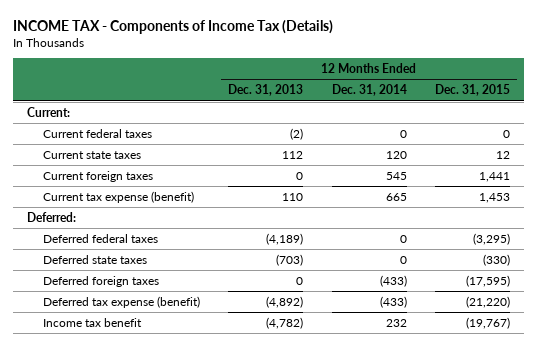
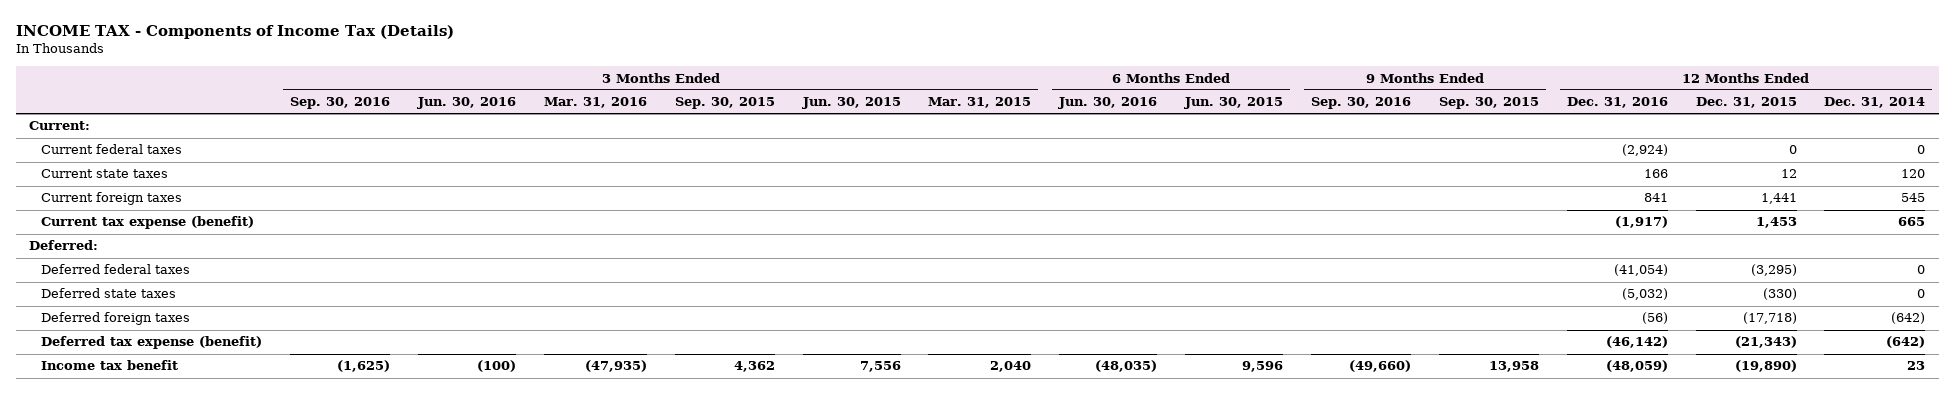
- | 12 Months Ended Dec. 31, 2013 | 12 Months Ended Dec. 31, 2014 | 12 Months Ended Dec. 31, 2015
+ | 3 Months Ended Sep. 30, 2016 | 3 Months Ended Jun. 30, 2016 | 3 Months Ended Mar. 31, 2016 | 3 Months Ended Sep. 30, 2015 | 3 Months Ended Jun. 30, 2015 | 3 Months Ended Mar. 31, 2015 | 6 Months Ended Jun. 30, 2016 | 6 Months Ended Jun. 30, 2015 | 9 Months Ended Sep. 30, 2016 | 9 Months Ended Sep. 30, 2015 | 12 Months Ended Dec. 31, 2016 | 12 Months Ended Dec. 31, 2015 | 12 Months Ended Dec. 31, 2014
- Deferred foreign taxes | 0 | (433) | (17,595)
- Deferred tax expense (benefit) | (4,892) | (433) | (21,220)
- Income tax benefit | (4,782) | 232 | (19,767)
+ Deferred foreign taxes | | | | | | | | | | | (56) | (17,718) | (642)
+ Deferred tax expense (benefit) | | | | | | | | | | | (46,142) | (21,343) | (642)
+ Income tax benefit | (1,625) | (100) | (47,935) | 4,362 | 7,556 | 2,040 | (48,035) | 9,596 | (49,660) | 13,958 | (48,059) | (19,890) | 23

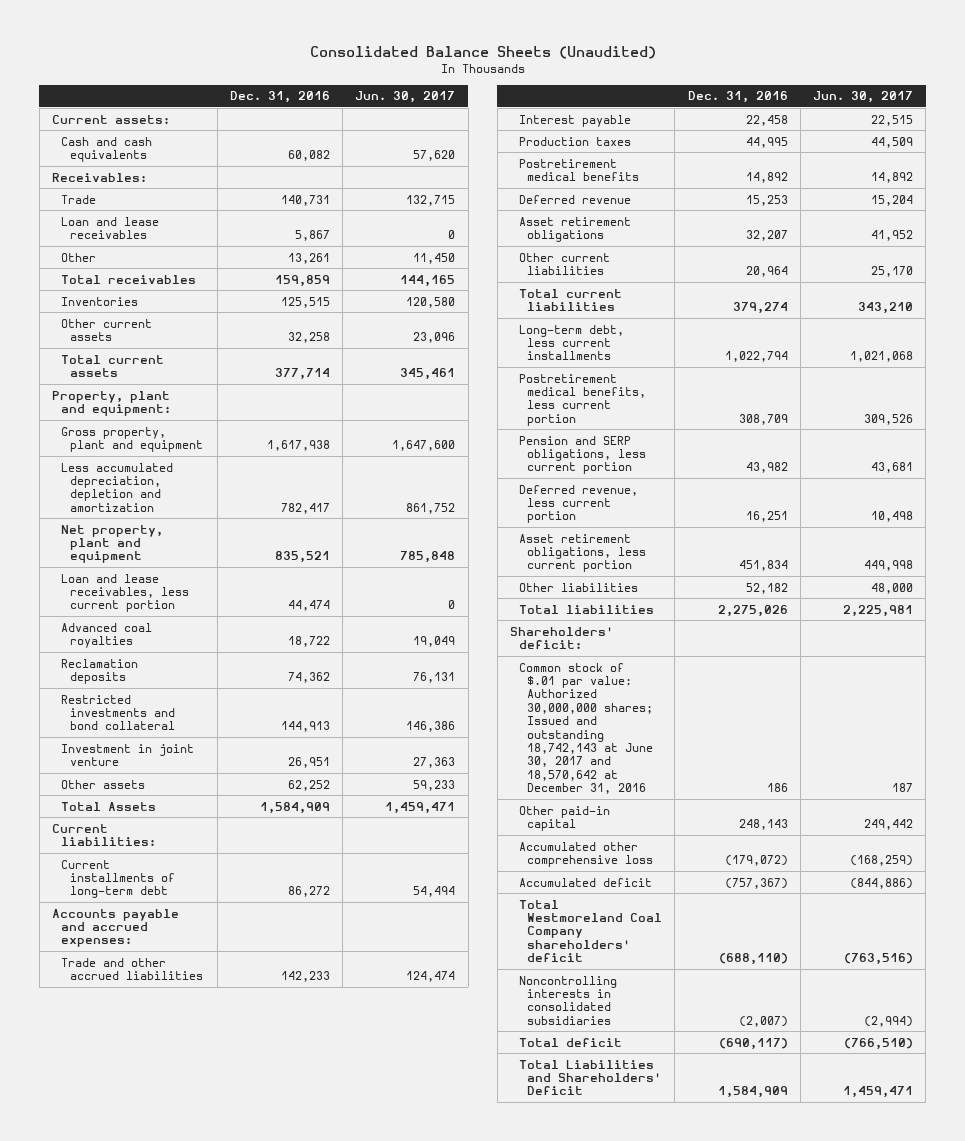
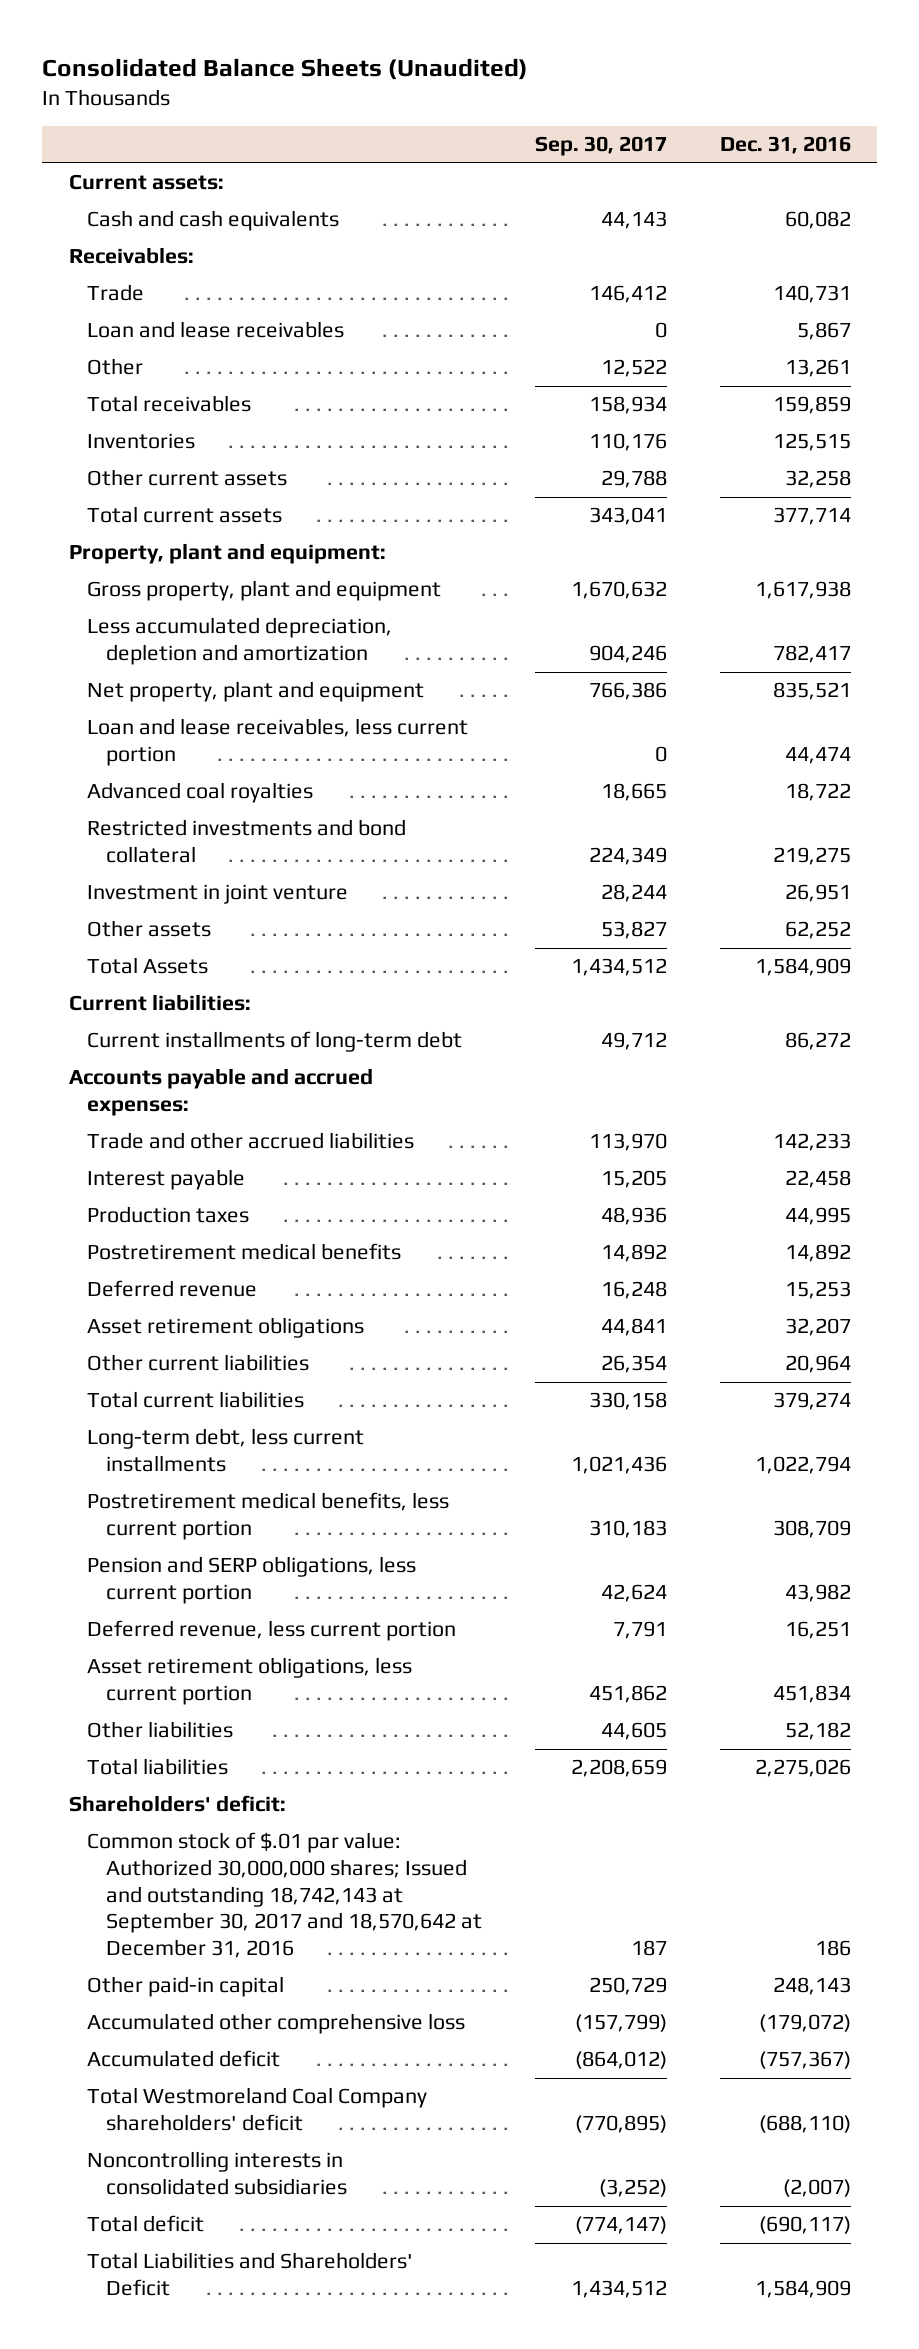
- | Dec. 31, 2016 | Jun. 30, 2017
+ | Sep. 30, 2017 | Dec. 31, 2016
- Reclamation deposits | 74,362 | 76,131
- Restricted investments and bond collateral | 144,913 | 146,386
+ Restricted investments and bond collateral | 224,349 | 219,275
- Common stock of $.01 par value: Authorized 30,000,000 shares; Issued and outstanding 18,742,143 at June 30, 2017 and 18,570,642 at December 31, 2016 | 186 | 187
+ Common stock of $.01 par value: Authorized 30,000,000 shares; Issued and outstanding 18,742,143 at September 30, 2017 and 18,570,642 at December 31, 2016 | 187 | 186

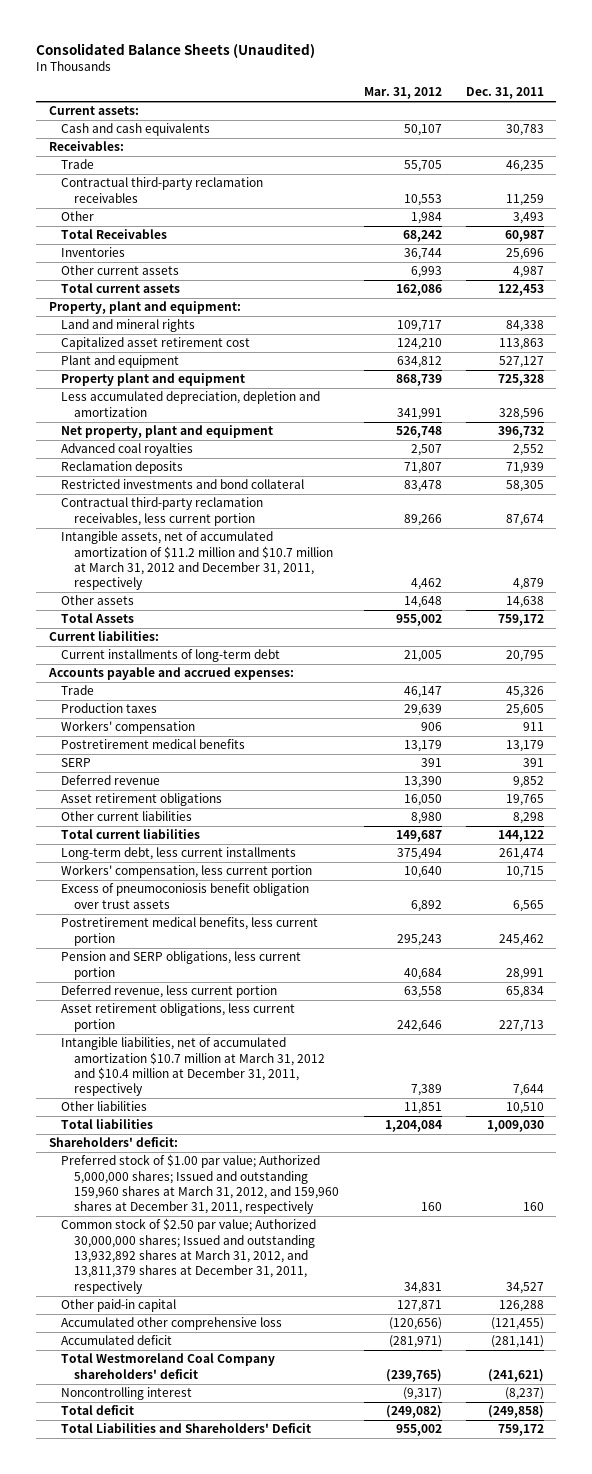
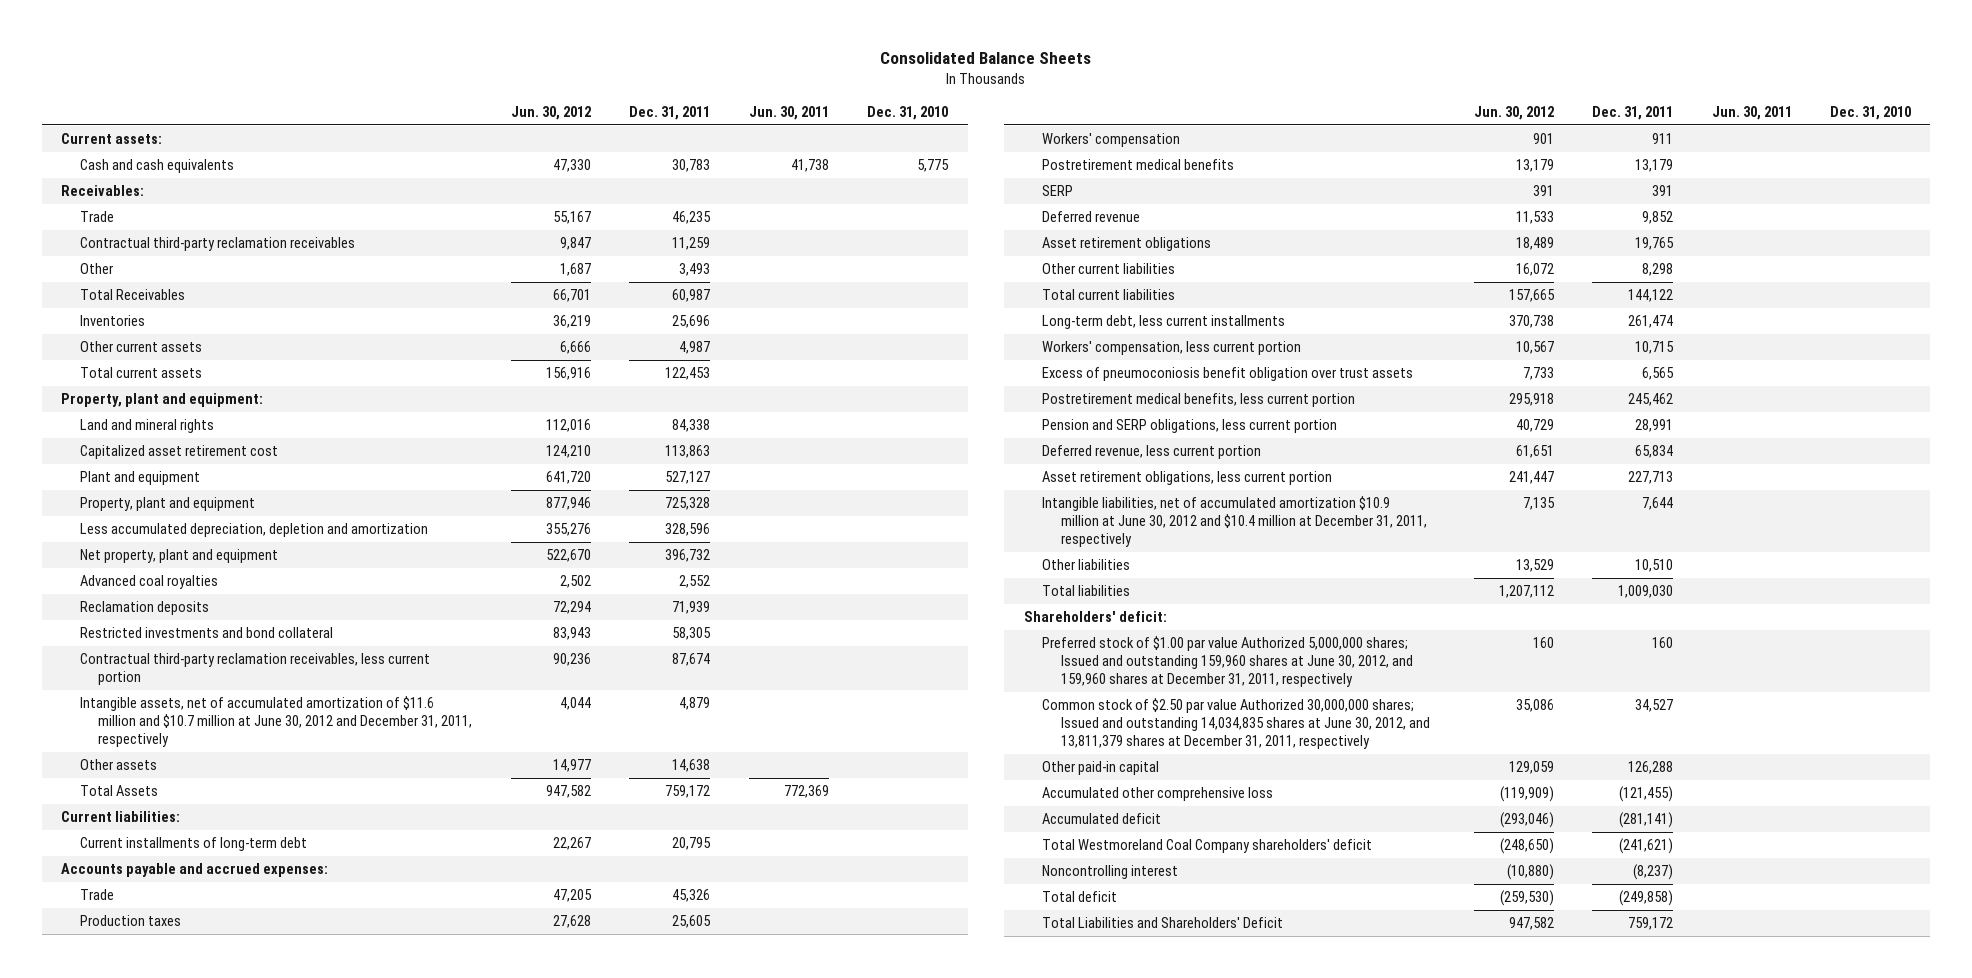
- Consolidated Balance Sheets (Unaudited)
+ Consolidated Balance Sheets
- | Mar. 31, 2012 | Dec. 31, 2011
+ | Jun. 30, 2012 | Dec. 31, 2011 | Jun. 30, 2011 | Dec. 31, 2010
- Property plant and equipment | 868,739 | 725,328
+ Property, plant and equipment | 877,946 | 725,328 | |
- Intangible assets, net of accumulated amortization of $11.2 million and $10.7 million at March 31, 2012 and December 31, 2011, respectively | 4,462 | 4,879
+ Intangible assets, net of accumulated amortization of $11.6 million and $10.7 million at June 30, 2012 and December 31, 2011, respectively | 4,044 | 4,879 | |
- Intangible liabilities, net of accumulated amortization $10.7 million at March 31, 2012 and $10.4 million at December 31, 2011, respectively | 7,389 | 7,644
+ Intangible liabilities, net of accumulated amortization $10.9 million at June 30, 2012 and $10.4 million at December 31, 2011, respectively | 7,135 | 7,644 | |
- Preferred stock of $1.00 par value; Authorized 5,000,000 shares; Issued and outstanding 159,960 shares at March 31, 2012, and 159,960 shares at December 31, 2011, respectively | 160 | 160
- Common stock of $2.50 par value; Authorized 30,000,000 shares; Issued and outstanding 13,932,892 shares at March 31, 2012, and 13,811,379 shares at December 31, 2011, respectively | 34,831 | 34,527
+ Preferred stock of $1.00 par value Authorized 5,000,000 shares; Issued and outstanding 159,960 shares at June 30, 2012, and 159,960 shares at December 31, 2011, respectively | 160 | 160 | |
+ Common stock of $2.50 par value Authorized 30,000,000 shares; Issued and outstanding 14,034,835 shares at June 30, 2012, and 13,811,379 shares at December 31, 2011, respectively | 35,086 | 34,527 | |

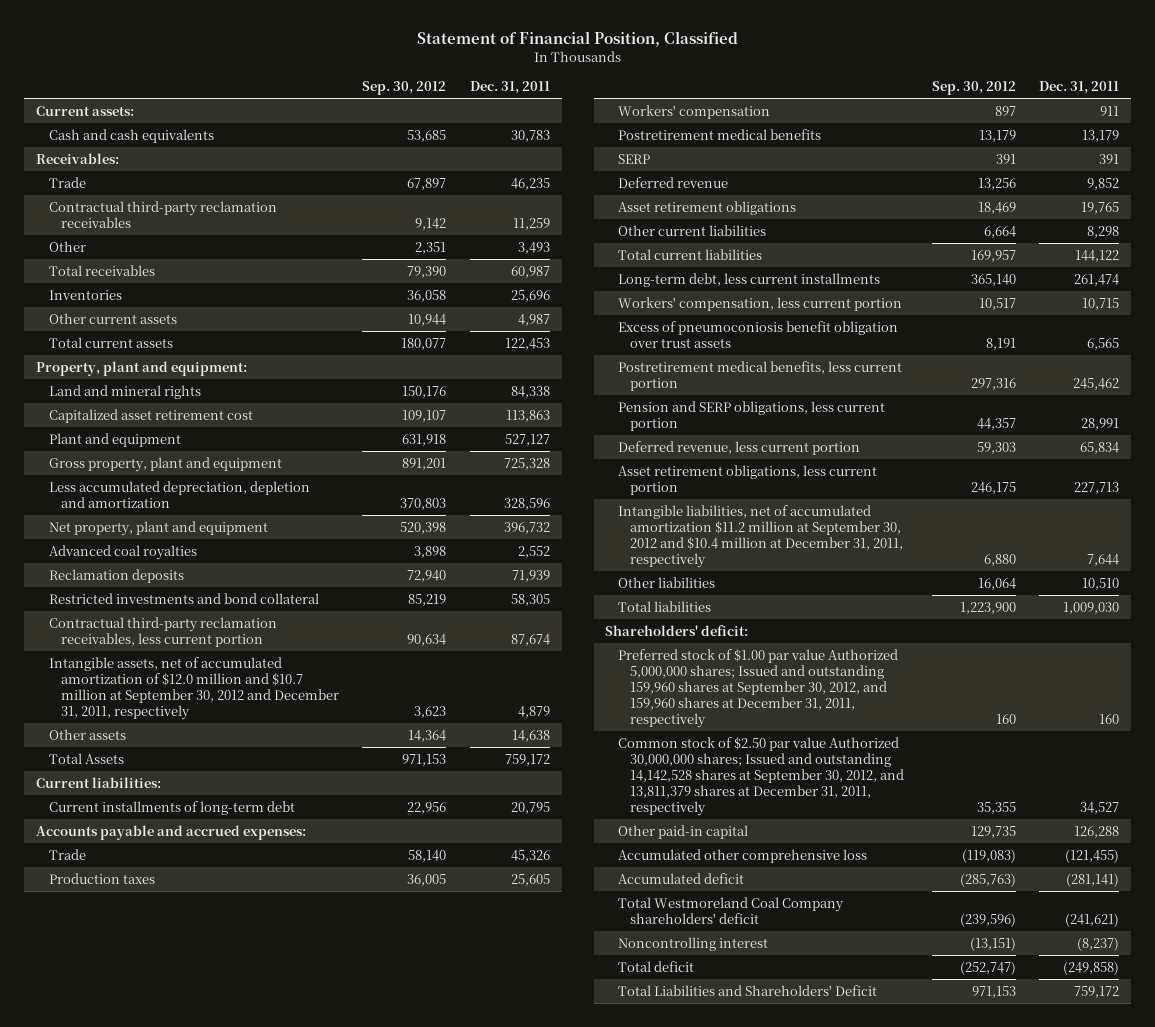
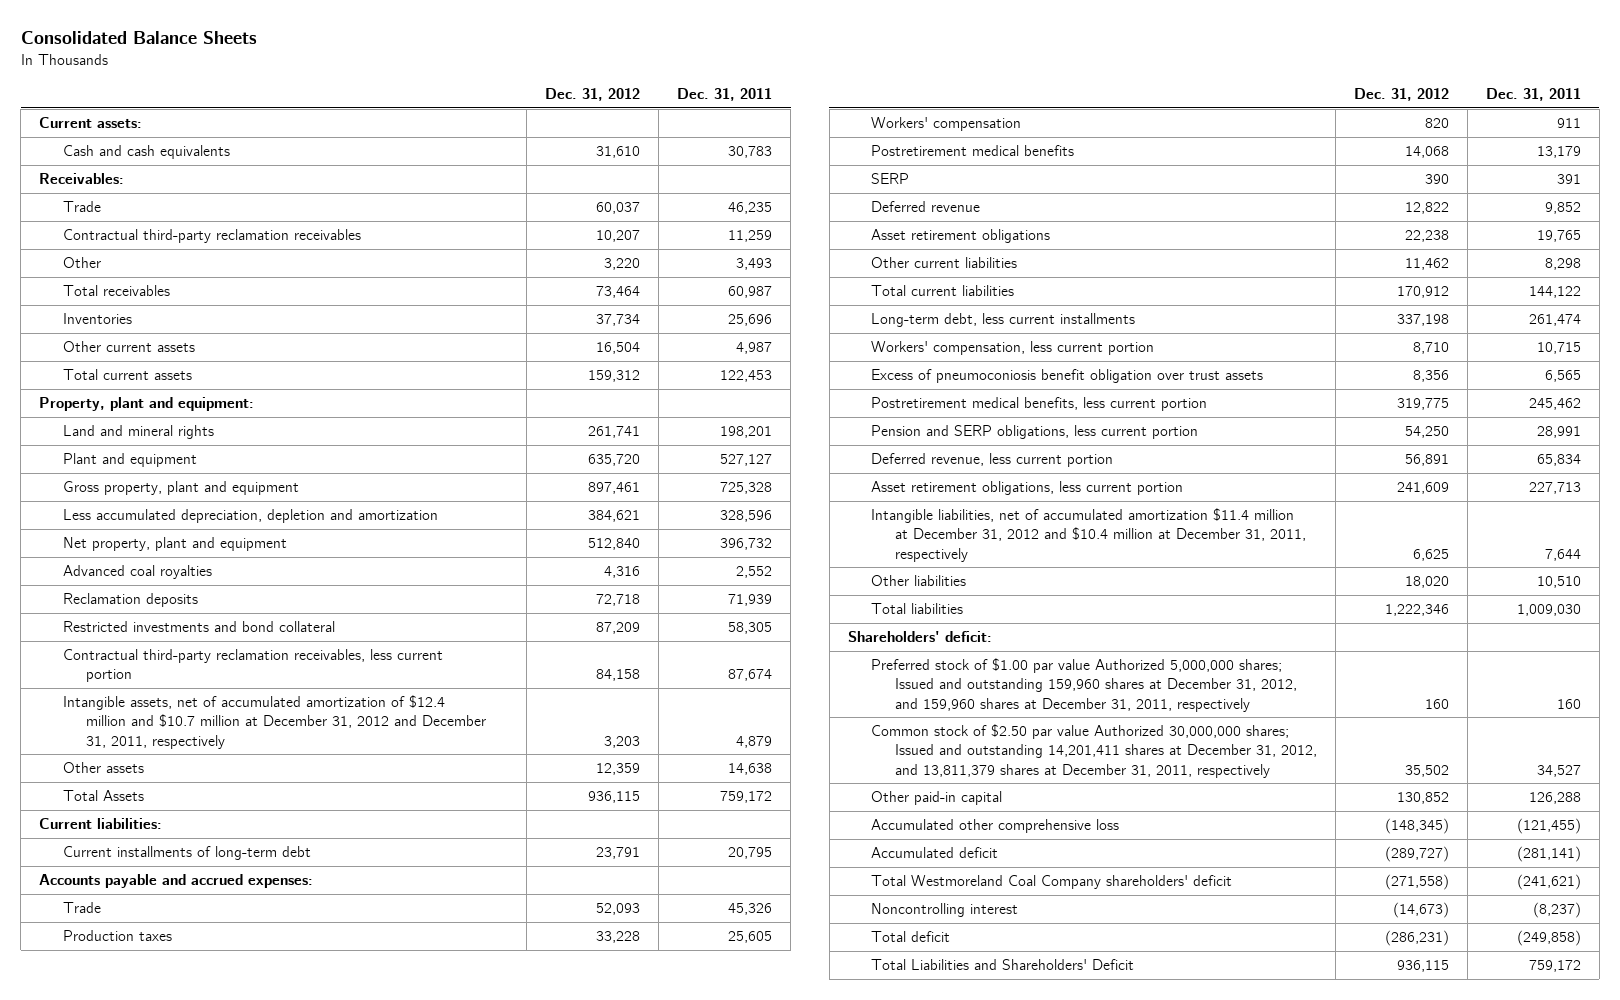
- Statement of Financial Position, Classified
+ Consolidated Balance Sheets
- | Sep. 30, 2012 | Dec. 31, 2011
+ | Dec. 31, 2012 | Dec. 31, 2011
- Land and mineral rights | 150,176 | 84,338
- Capitalized asset retirement cost | 109,107 | 113,863
+ Land and mineral rights | 261,741 | 198,201
- Intangible assets, net of accumulated amortization of $12.0 million and $10.7 million at September 30, 2012 and December 31, 2011, respectively | 3,623 | 4,879
+ Intangible assets, net of accumulated amortization of $12.4 million and $10.7 million at December 31, 2012 and December 31, 2011, respectively | 3,203 | 4,879
- Intangible liabilities, net of accumulated amortization $11.2 million at September 30, 2012 and $10.4 million at December 31, 2011, respectively | 6,880 | 7,644
+ Intangible liabilities, net of accumulated amortization $11.4 million at December 31, 2012 and $10.4 million at December 31, 2011, respectively | 6,625 | 7,644
- Preferred stock of $1.00 par value Authorized 5,000,000 shares; Issued and outstanding 159,960 shares at September 30, 2012, and 159,960 shares at December 31, 2011, respectively | 160 | 160
- Common stock of $2.50 par value Authorized 30,000,000 shares; Issued and outstanding 14,142,528 shares at September 30, 2012, and 13,811,379 shares at December 31, 2011, respectively | 35,355 | 34,527
+ Preferred stock of $1.00 par value Authorized 5,000,000 shares; Issued and outstanding 159,960 shares at December 31, 2012, and 159,960 shares at December 31, 2011, respectively | 160 | 160
+ Common stock of $2.50 par value Authorized 30,000,000 shares; Issued and outstanding 14,201,411 shares at December 31, 2012, and 13,811,379 shares at December 31, 2011, respectively | 35,502 | 34,527

